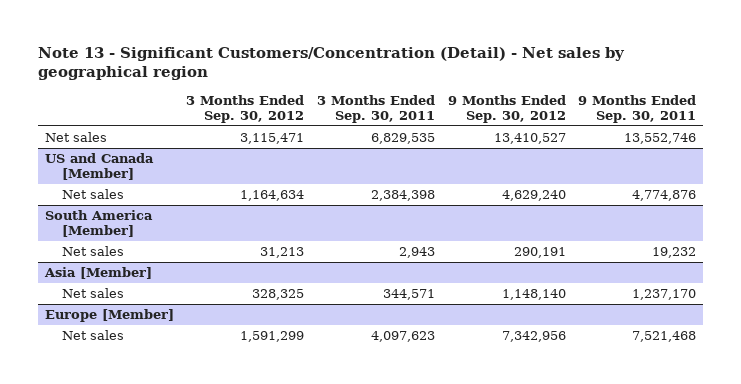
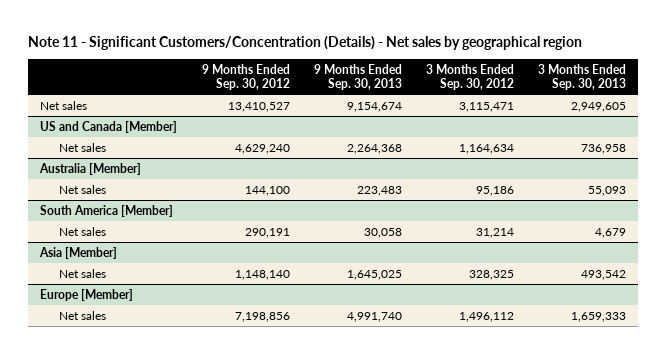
- Note 13 - Significant Customers/Concentration (Detail) - Net sales by geographical region
+ Note 11 - Significant Customers/Concentration (Details) - Net sales by geographical region
- | 3 Months Ended Sep. 30, 2012 | 3 Months Ended Sep. 30, 2011 | 9 Months Ended Sep. 30, 2012 | 9 Months Ended Sep. 30, 2011
+ | 9 Months Ended Sep. 30, 2012 | 9 Months Ended Sep. 30, 2013 | 3 Months Ended Sep. 30, 2012 | 3 Months Ended Sep. 30, 2013
+ Australia [Member]
+ Net sales | 144,100 | 223,483 | 95,186 | 55,093
@ South America [Member]
- Net sales | 31,213 | 2,943 | 290,191 | 19,232
+ Net sales | 290,191 | 30,058 | 31,214 | 4,679
@ Europe [Member]
- Net sales | 1,591,299 | 4,097,623 | 7,342,956 | 7,521,468
+ Net sales | 7,198,856 | 4,991,740 | 1,496,112 | 1,659,333

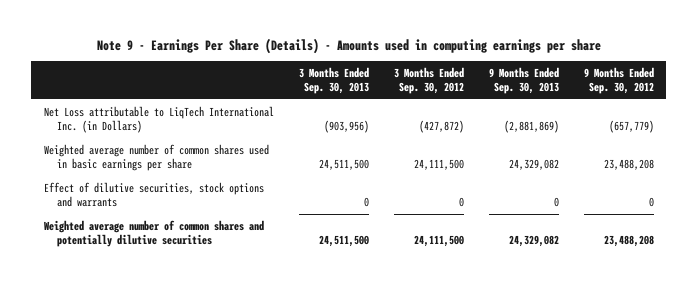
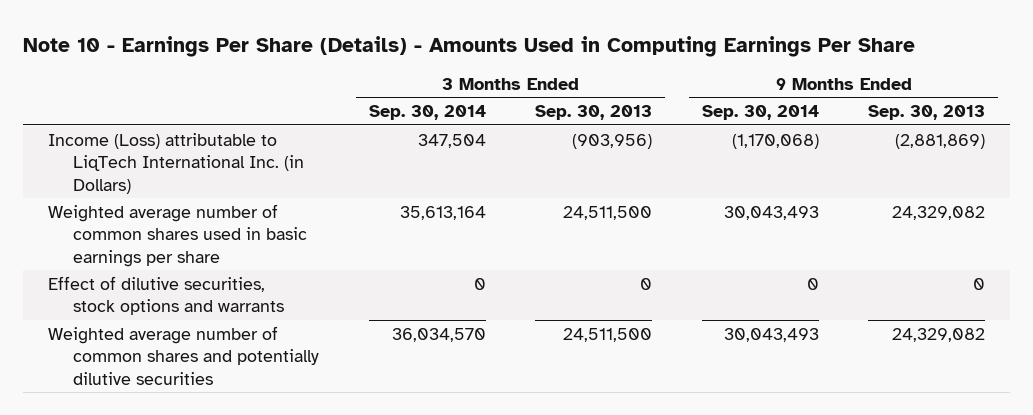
- Note 9 - Earnings Per Share (Details) - Amounts used in computing earnings per share
+ Note 10 - Earnings Per Share (Details) - Amounts Used in Computing Earnings Per Share
- | 3 Months Ended Sep. 30, 2013 | 3 Months Ended Sep. 30, 2012 | 9 Months Ended Sep. 30, 2013 | 9 Months Ended Sep. 30, 2012
+ | 3 Months Ended Sep. 30, 2014 | 3 Months Ended Sep. 30, 2013 | 9 Months Ended Sep. 30, 2014 | 9 Months Ended Sep. 30, 2013
- Net Loss attributable to LiqTech International Inc. (in Dollars) | (903,956) | (427,872) | (2,881,869) | (657,779)
+ Income (Loss) attributable to LiqTech International Inc. (in Dollars) | 347,504 | (903,956) | (1,170,068) | (2,881,869)

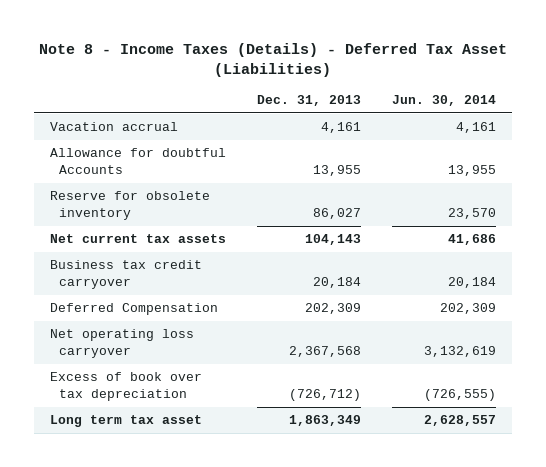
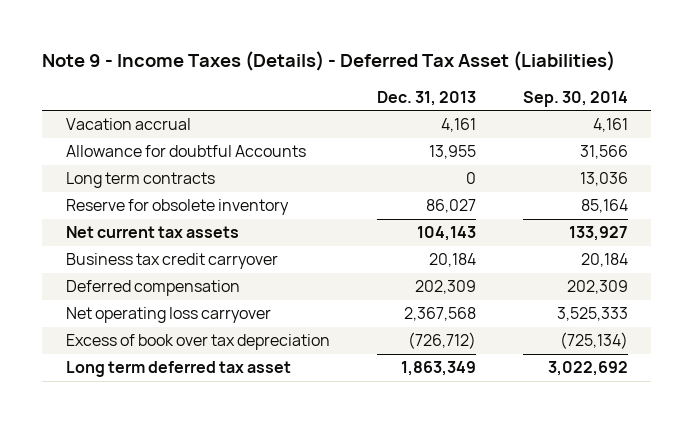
- Note 8 - Income Taxes (Details) - Deferred Tax Asset (Liabilities)
+ Note 9 - Income Taxes (Details) - Deferred Tax Asset (Liabilities)
- | Dec. 31, 2013 | Jun. 30, 2014
+ | Dec. 31, 2013 | Sep. 30, 2014
+ Long term contracts | 0 | 13,036
- Deferred Compensation | 202,309 | 202,309
+ Deferred compensation | 202,309 | 202,309
- Long term tax asset | 1,863,349 | 2,628,557
+ Long term deferred tax asset | 1,863,349 | 3,022,692

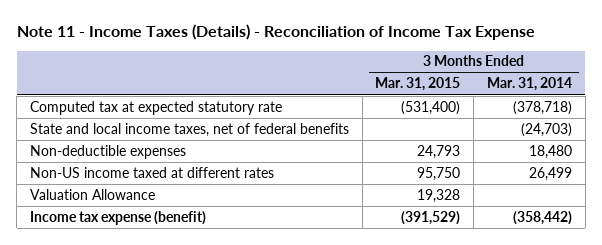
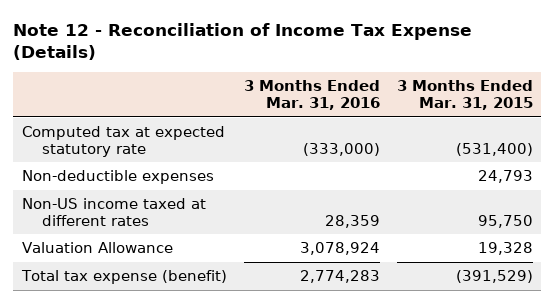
- Note 11 - Income Taxes (Details) - Reconciliation of Income Tax Expense
+ Note 12 - Reconciliation of Income Tax Expense (Details)
- | 3 Months Ended Mar. 31, 2015 | 3 Months Ended Mar. 31, 2014
+ | 3 Months Ended Mar. 31, 2016 | 3 Months Ended Mar. 31, 2015
- State and local income taxes, net of federal benefits | | (24,703)
- Income tax expense (benefit) | (391,529) | (358,442)
+ Total tax expense (benefit) | 2,774,283 | (391,529)

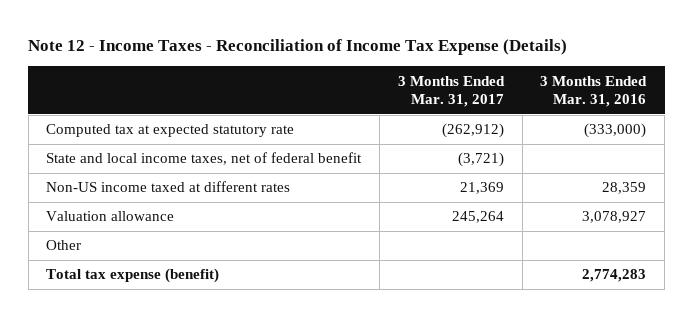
- Note 12 - Reconciliation of Income Tax Expense (Details)
+ Note 12 - Income Taxes - Reconciliation of Income Tax Expense (Details)
- | 3 Months Ended Mar. 31, 2016 | 3 Months Ended Mar. 31, 2015
+ | 3 Months Ended Mar. 31, 2017 | 3 Months Ended Mar. 31, 2016
- Non-deductible expenses | | 24,793
+ State and local income taxes, net of federal benefit | (3,721) |
- Valuation Allowance | 3,078,924 | 19,328
+ Valuation allowance | 245,264 | 3,078,927
+ Other

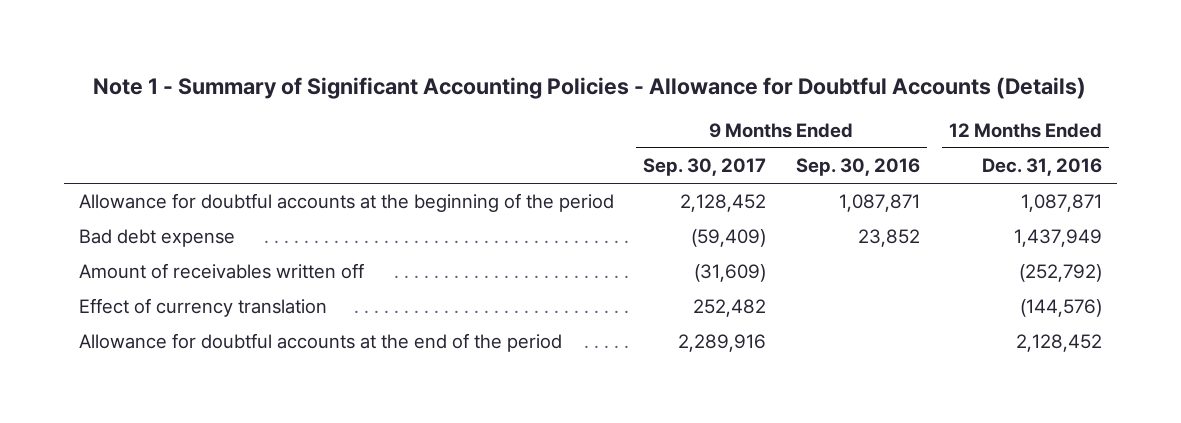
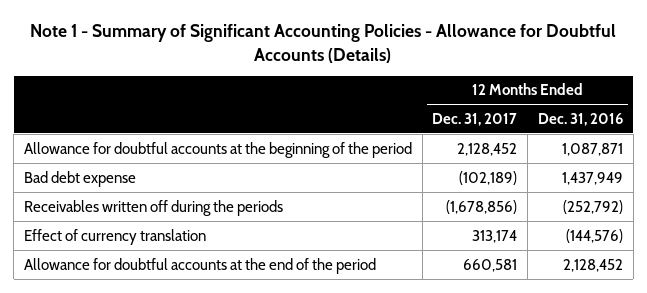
- | 9 Months Ended Sep. 30, 2017 | 9 Months Ended Sep. 30, 2016 | 12 Months Ended Dec. 31, 2016
+ | 12 Months Ended Dec. 31, 2017 | 12 Months Ended Dec. 31, 2016
- Amount of receivables written off | (31,609) | | (252,792)
+ Receivables written off during the periods | (1,678,856) | (252,792)

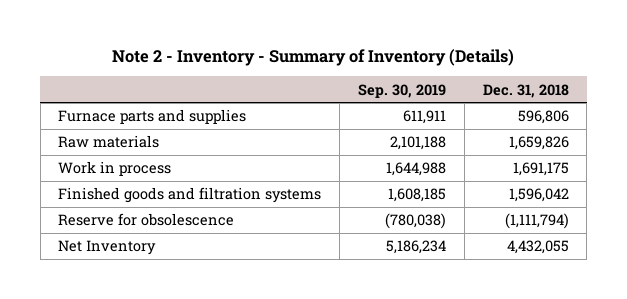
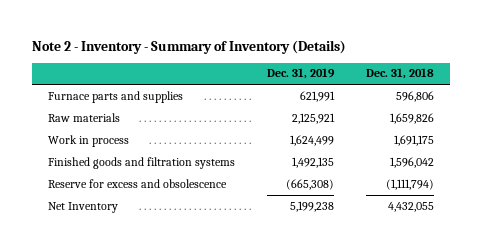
- | Sep. 30, 2019 | Dec. 31, 2018
+ | Dec. 31, 2019 | Dec. 31, 2018
- Reserve for obsolescence | (780,038) | (1,111,794)
+ Reserve for excess and obsolescence | (665,308) | (1,111,794)

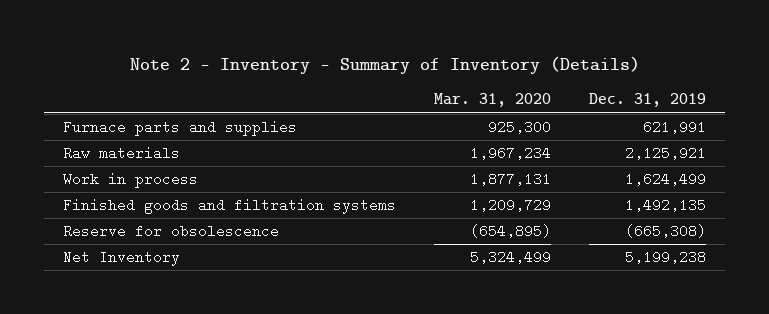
- | Dec. 31, 2019 | Dec. 31, 2018
+ | Mar. 31, 2020 | Dec. 31, 2019
- Reserve for excess and obsolescence | (665,308) | (1,111,794)
+ Reserve for obsolescence | (654,895) | (665,308)

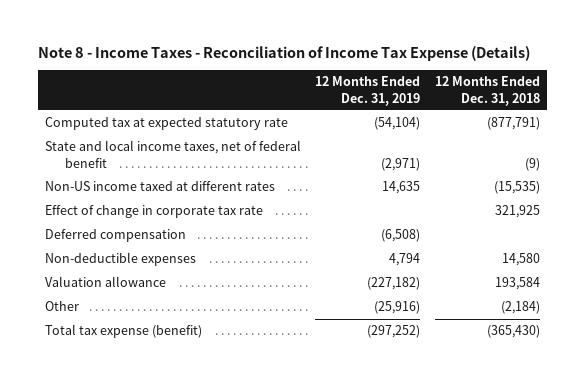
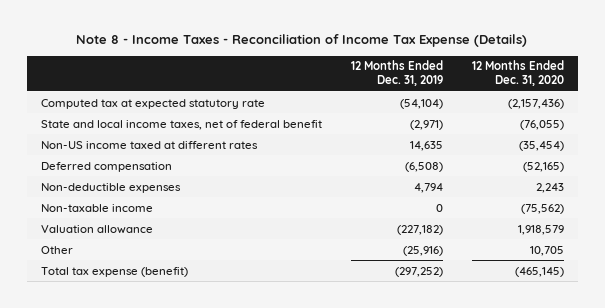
- | 12 Months Ended Dec. 31, 2019 | 12 Months Ended Dec. 31, 2018
+ | 12 Months Ended Dec. 31, 2019 | 12 Months Ended Dec. 31, 2020
- Effect of change in corporate tax rate | | 321,925
+ Non-taxable income | 0 | (75,562)

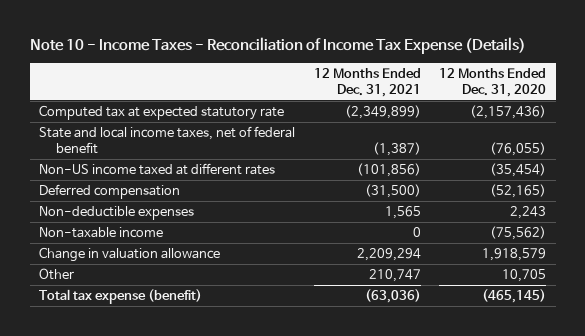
- Note 8 - Income Taxes - Reconciliation of Income Tax Expense (Details)
+ Note 10 - Income Taxes - Reconciliation of Income Tax Expense (Details)
- | 12 Months Ended Dec. 31, 2019 | 12 Months Ended Dec. 31, 2020
+ | 12 Months Ended Dec. 31, 2021 | 12 Months Ended Dec. 31, 2020
- Valuation allowance | (227,182) | 1,918,579
+ Change in valuation allowance | 2,209,294 | 1,918,579

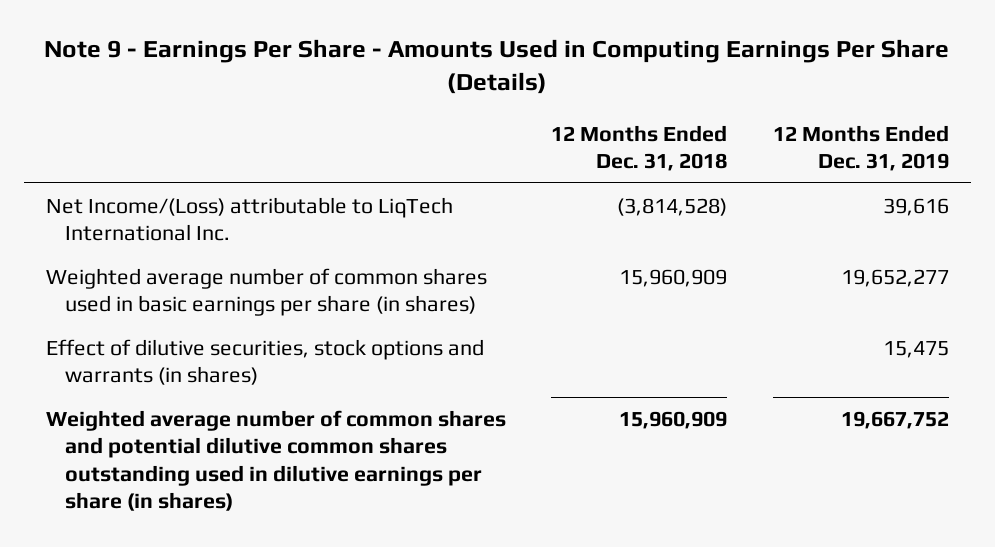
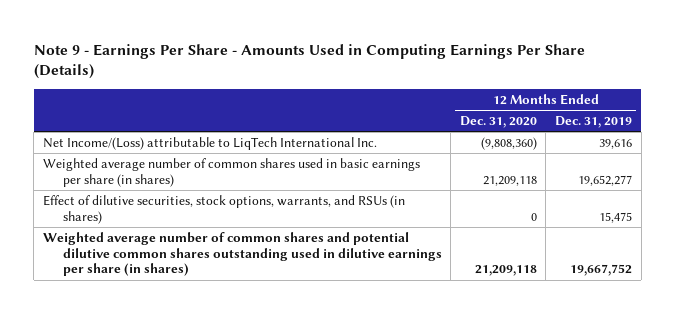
- | 12 Months Ended Dec. 31, 2018 | 12 Months Ended Dec. 31, 2019
+ | 12 Months Ended Dec. 31, 2020 | 12 Months Ended Dec. 31, 2019
- Effect of dilutive securities, stock options and warrants (in shares) | | 15,475
+ Effect of dilutive securities, stock options, warrants, and RSUs (in shares) | 0 | 15,475

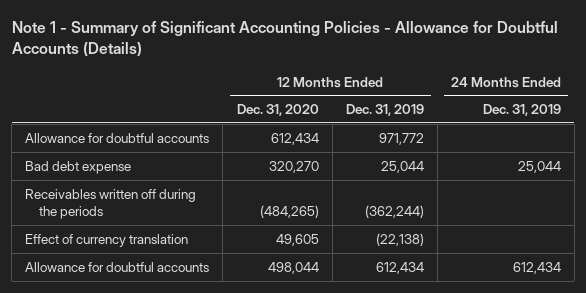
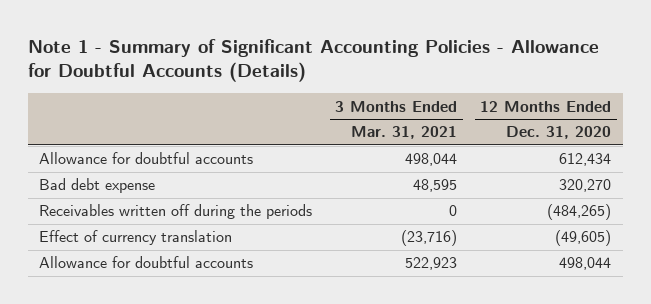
- | 12 Months Ended Dec. 31, 2020 | 12 Months Ended Dec. 31, 2019 | 24 Months Ended Dec. 31, 2019
+ | 3 Months Ended Mar. 31, 2021 | 12 Months Ended Dec. 31, 2020
- Effect of currency translation | 49,605 | (22,138) |
+ Effect of currency translation | (23,716) | (49,605)

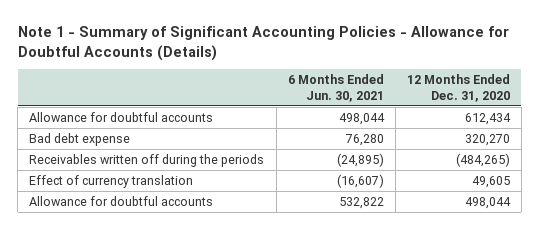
- | 3 Months Ended Mar. 31, 2021 | 12 Months Ended Dec. 31, 2020
+ | 6 Months Ended Jun. 30, 2021 | 12 Months Ended Dec. 31, 2020
- Effect of currency translation | (23,716) | (49,605)
+ Effect of currency translation | (16,607) | 49,605

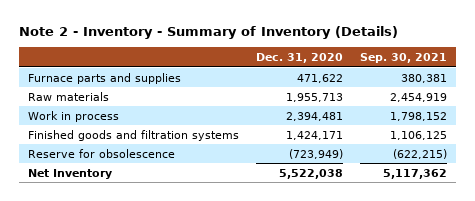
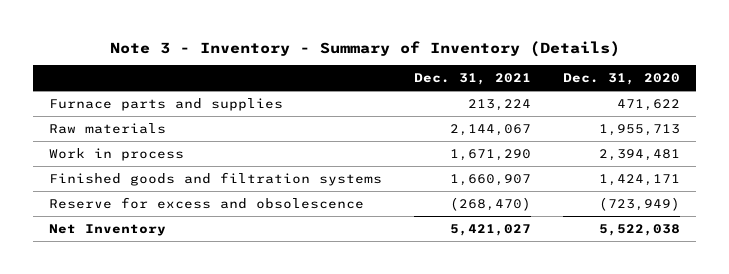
- Note 2 - Inventory - Summary of Inventory (Details)
+ Note 3 - Inventory - Summary of Inventory (Details)
- | Dec. 31, 2020 | Sep. 30, 2021
+ | Dec. 31, 2021 | Dec. 31, 2020
- Reserve for obsolescence | (723,949) | (622,215)
+ Reserve for excess and obsolescence | (268,470) | (723,949)

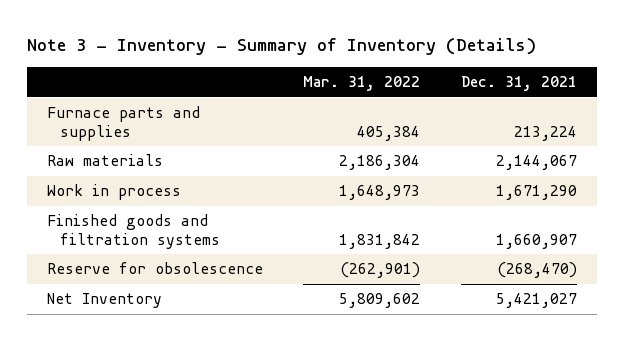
- | Dec. 31, 2021 | Dec. 31, 2020
+ | Mar. 31, 2022 | Dec. 31, 2021
- Reserve for excess and obsolescence | (268,470) | (723,949)
+ Reserve for obsolescence | (262,901) | (268,470)

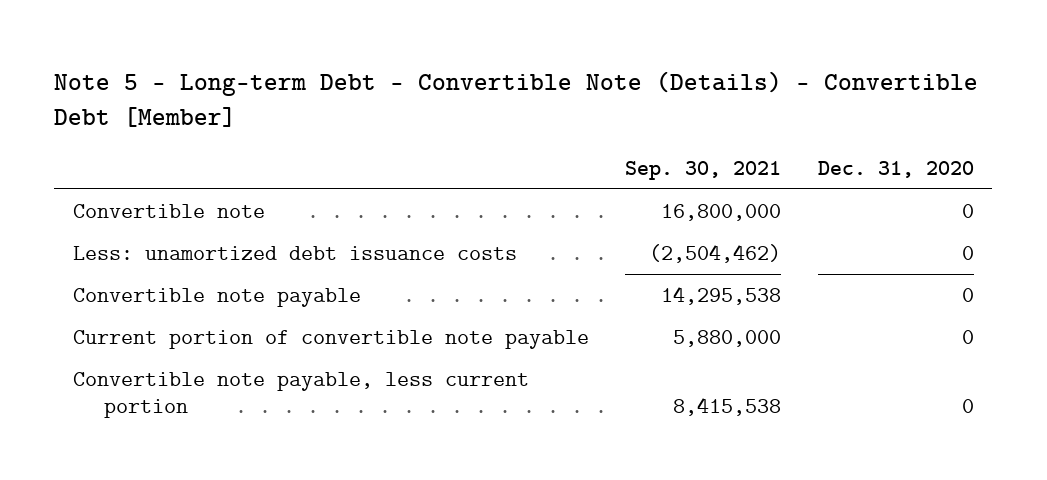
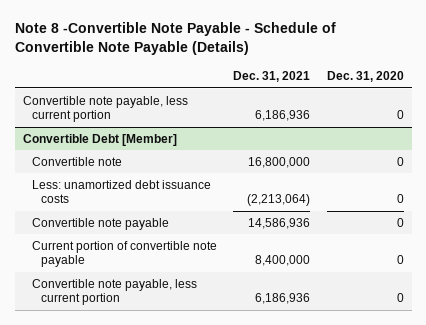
- Note 5 - Long-term Debt - Convertible Note (Details) - Convertible Debt [Member]
+ Note 8 -Convertible Note Payable - Schedule of Convertible Note Payable (Details)
- | Sep. 30, 2021 | Dec. 31, 2020
+ | Dec. 31, 2021 | Dec. 31, 2020
+ Convertible note payable, less current portion | 6,186,936 | 0
+ Convertible Debt [Member]

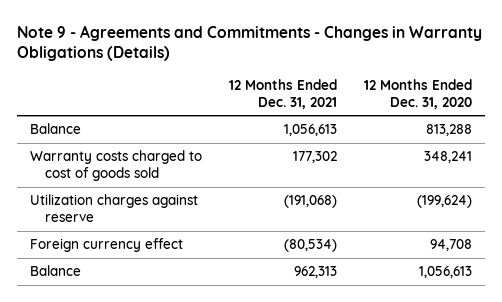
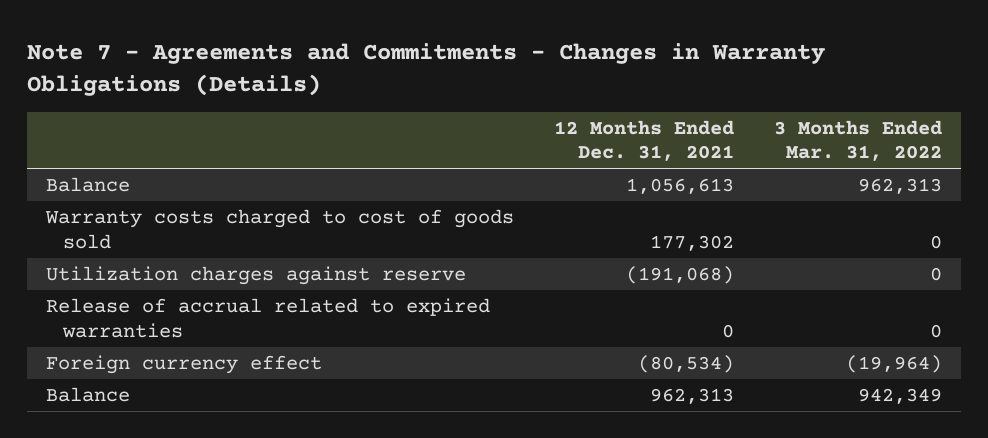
- Note 9 - Agreements and Commitments - Changes in Warranty Obligations (Details)
+ Note 7 - Agreements and Commitments - Changes in Warranty Obligations (Details)
- | 12 Months Ended Dec. 31, 2021 | 12 Months Ended Dec. 31, 2020
+ | 12 Months Ended Dec. 31, 2021 | 3 Months Ended Mar. 31, 2022
+ Release of accrual related to expired warranties | 0 | 0

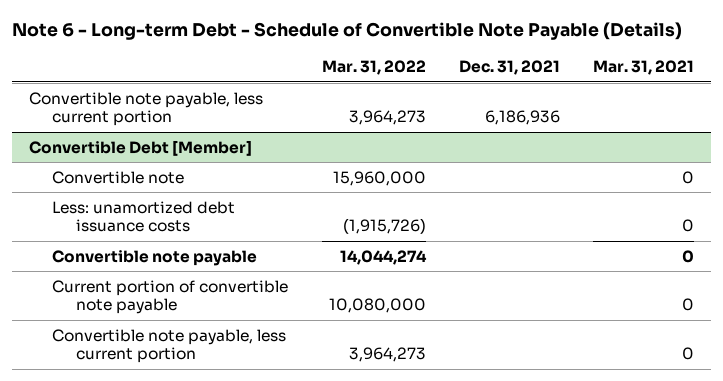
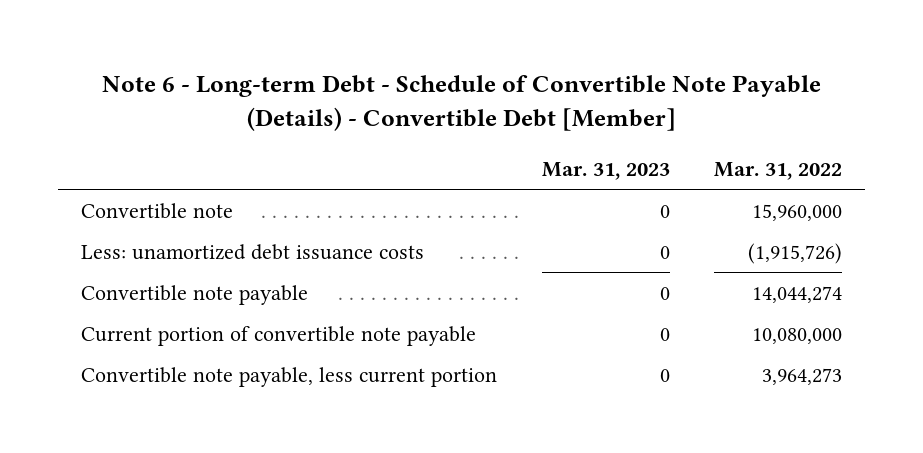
- Note 6 - Long-term Debt - Schedule of Convertible Note Payable (Details)
+ Note 6 - Long-term Debt - Schedule of Convertible Note Payable (Details) - Convertible Debt [Member]
- | Mar. 31, 2022 | Dec. 31, 2021 | Mar. 31, 2021
+ | Mar. 31, 2023 | Mar. 31, 2022
- Convertible note payable, less current portion | 3,964,273 | 6,186,936 |
- Convertible Debt [Member]

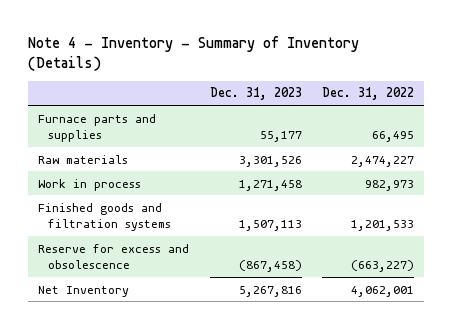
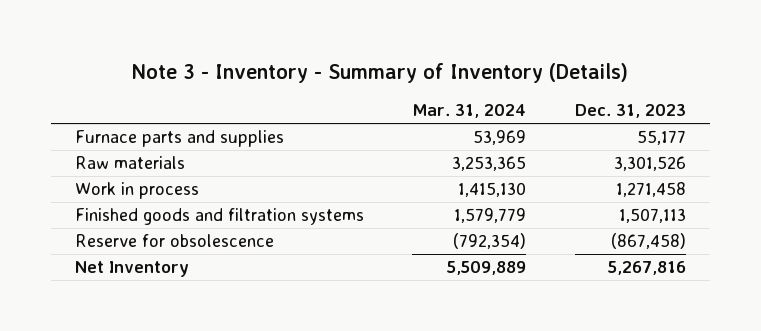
- Note 4 - Inventory - Summary of Inventory (Details)
+ Note 3 - Inventory - Summary of Inventory (Details)
- | Dec. 31, 2023 | Dec. 31, 2022
+ | Mar. 31, 2024 | Dec. 31, 2023
- Reserve for excess and obsolescence | (867,458) | (663,227)
+ Reserve for obsolescence | (792,354) | (867,458)

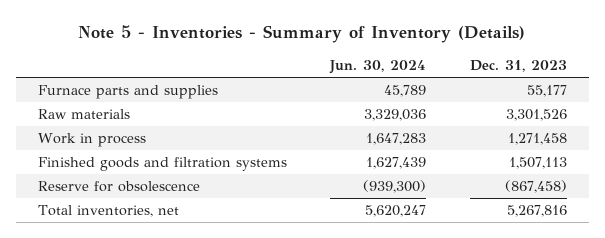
- Note 3 - Inventory - Summary of Inventory (Details)
+ Note 5 - Inventories - Summary of Inventory (Details)
- | Mar. 31, 2024 | Dec. 31, 2023
+ | Jun. 30, 2024 | Dec. 31, 2023
- Net Inventory | 5,509,889 | 5,267,816
+ Total inventories, net | 5,620,247 | 5,267,816

